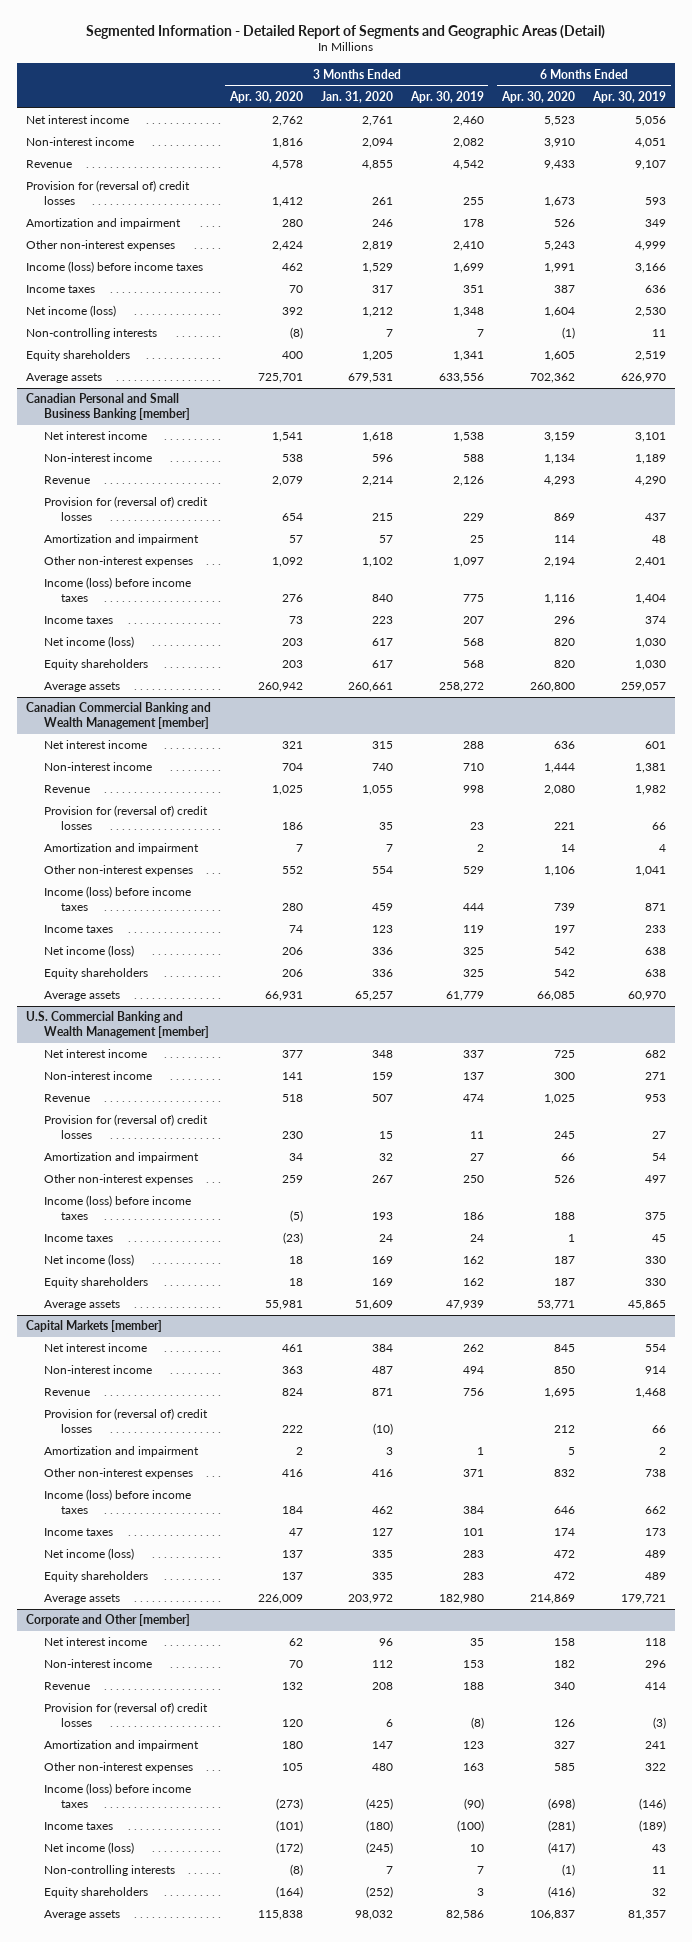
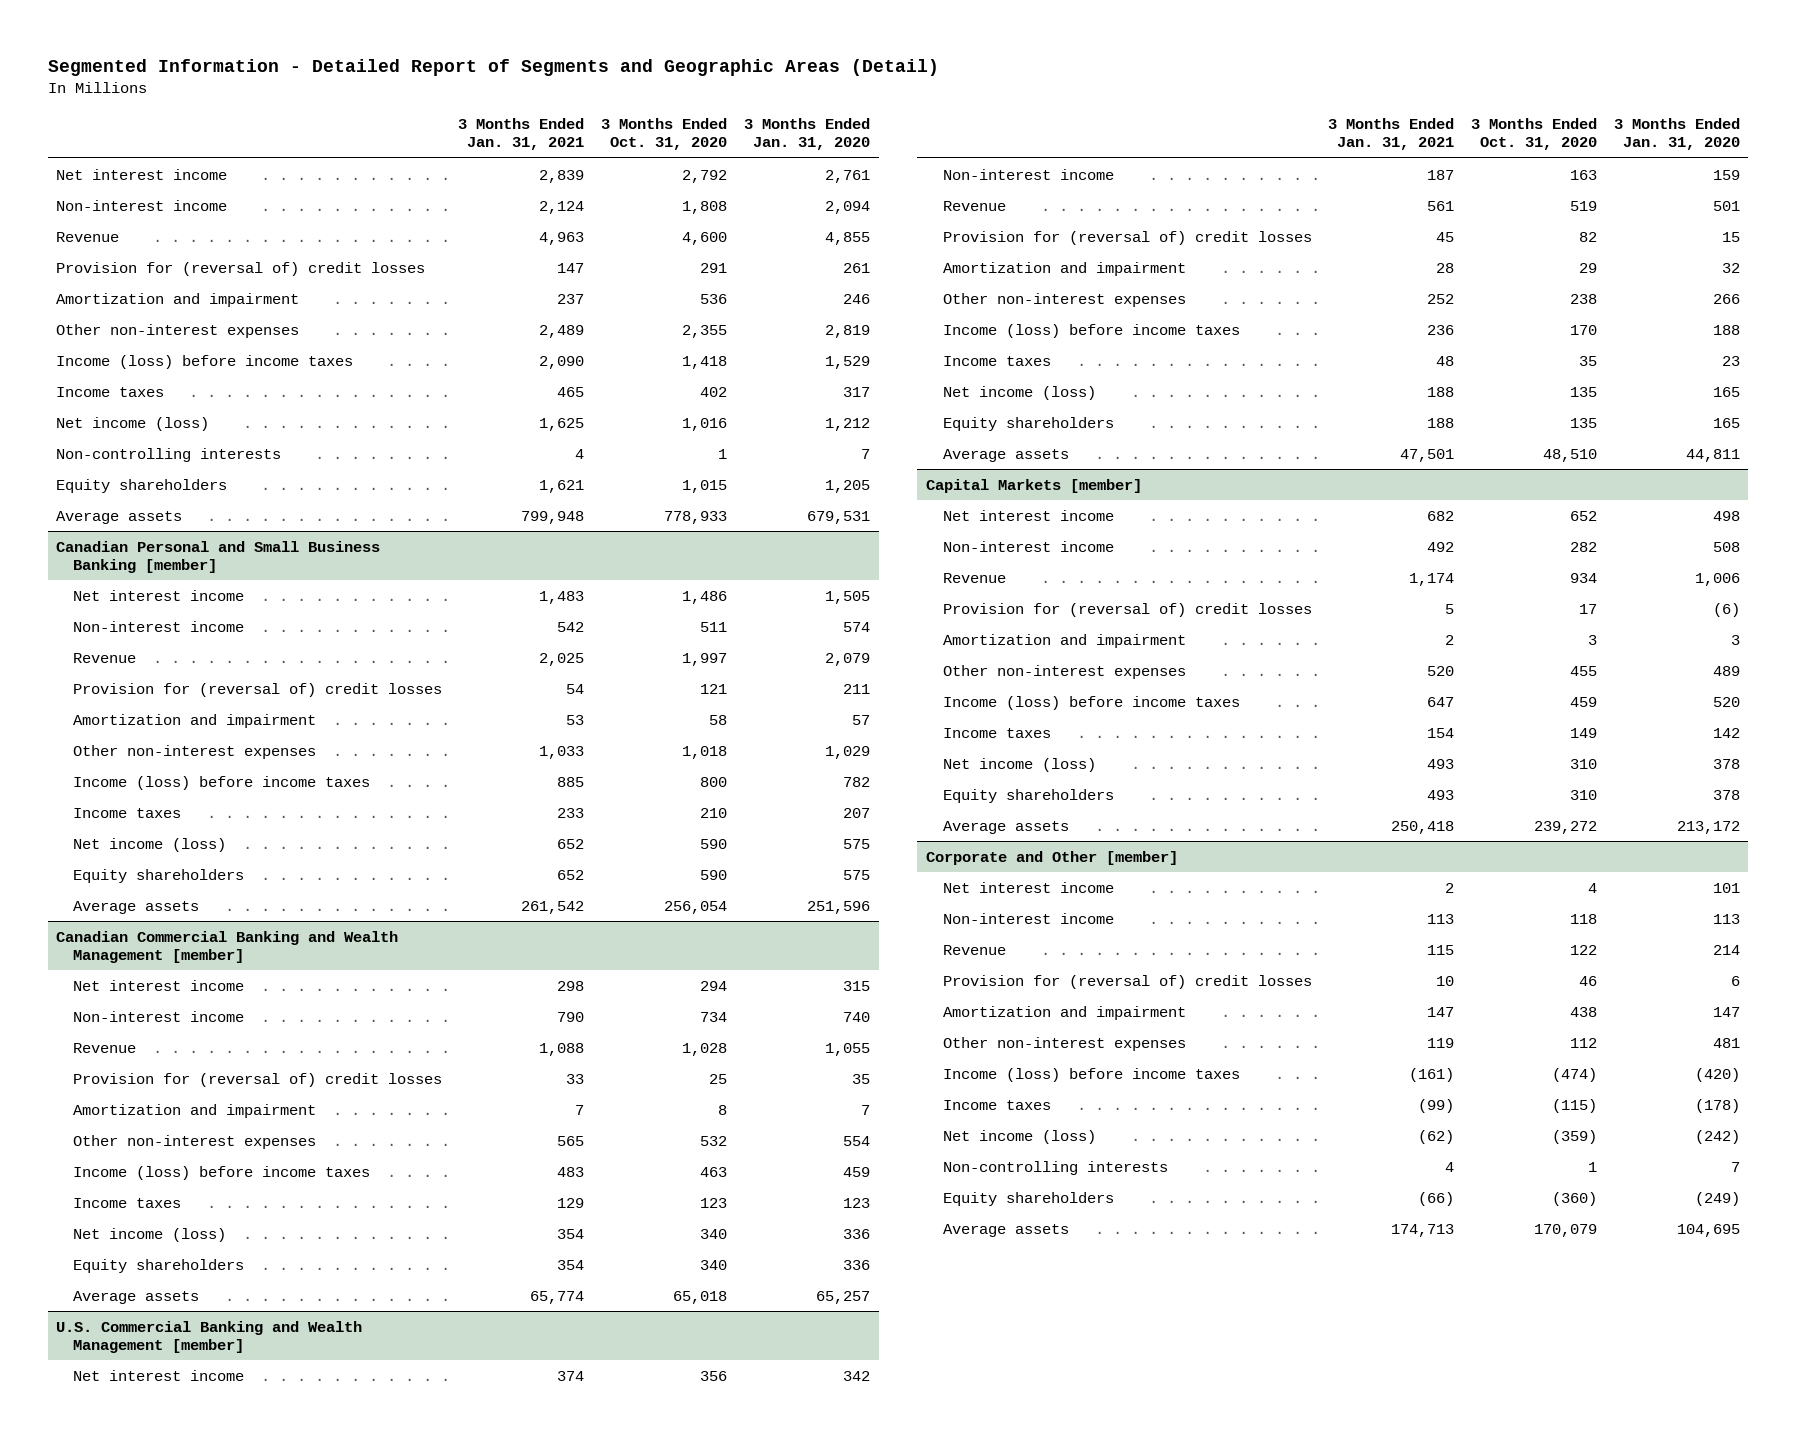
- | 3 Months Ended Apr. 30, 2020 | 3 Months Ended Jan. 31, 2020 | 3 Months Ended Apr. 30, 2019 | 6 Months Ended Apr. 30, 2020 | 6 Months Ended Apr. 30, 2019
+ | 3 Months Ended Jan. 31, 2021 | 3 Months Ended Oct. 31, 2020 | 3 Months Ended Jan. 31, 2020
@ Canadian Personal and Small Business Banking [member]
- Net interest income | 1,541 | 1,618 | 1,538 | 3,159 | 3,101
- Non-interest income | 538 | 596 | 588 | 1,134 | 1,189
- Revenue | 2,079 | 2,214 | 2,126 | 4,293 | 4,290
- Provision for (reversal of) credit losses | 654 | 215 | 229 | 869 | 437
+ Net interest income | 1,483 | 1,486 | 1,505
+ Non-interest income | 542 | 511 | 574
+ Revenue | 2,025 | 1,997 | 2,079
+ Provision for (reversal of) credit losses | 54 | 121 | 211
- Other non-interest expenses | 1,092 | 1,102 | 1,097 | 2,194 | 2,401
- Income (loss) before income taxes | 276 | 840 | 775 | 1,116 | 1,404
- Income taxes | 73 | 223 | 207 | 296 | 374
- Net income (loss) | 203 | 617 | 568 | 820 | 1,030
- Equity shareholders | 203 | 617 | 568 | 820 | 1,030
- Average assets | 260,942 | 260,661 | 258,272 | 260,800 | 259,057
+ Other non-interest expenses | 1,033 | 1,018 | 1,029
+ Income (loss) before income taxes | 885 | 800 | 782
+ Income taxes | 233 | 210 | 207
+ Net income (loss) | 652 | 590 | 575
+ Equity shareholders | 652 | 590 | 575
+ Average assets | 261,542 | 256,054 | 251,596
@ U.S. Commercial Banking and Wealth Management [member]
- Net interest income | 377 | 348 | 337 | 725 | 682
+ Net interest income | 374 | 356 | 342
- Revenue | 518 | 507 | 474 | 1,025 | 953
+ Revenue | 561 | 519 | 501
- Other non-interest expenses | 259 | 267 | 250 | 526 | 497
- Income (loss) before income taxes | (5) | 193 | 186 | 188 | 375
- Income taxes | (23) | 24 | 24 | 1 | 45
- Net income (loss) | 18 | 169 | 162 | 187 | 330
- Equity shareholders | 18 | 169 | 162 | 187 | 330
- Average assets | 55,981 | 51,609 | 47,939 | 53,771 | 45,865
+ Other non-interest expenses | 252 | 238 | 266
+ Income (loss) before income taxes | 236 | 170 | 188
+ Income taxes | 48 | 35 | 23
+ Net income (loss) | 188 | 135 | 165
+ Equity shareholders | 188 | 135 | 165
+ Average assets | 47,501 | 48,510 | 44,811
@ Capital Markets [member]
- Net interest income | 461 | 384 | 262 | 845 | 554
- Non-interest income | 363 | 487 | 494 | 850 | 914
- Revenue | 824 | 871 | 756 | 1,695 | 1,468
- Provision for (reversal of) credit losses | 222 | (10) | | 212 | 66
+ Net interest income | 682 | 652 | 498
+ Non-interest income | 492 | 282 | 508
+ Revenue | 1,174 | 934 | 1,006
+ Provision for (reversal of) credit losses | 5 | 17 | (6)
- Other non-interest expenses | 416 | 416 | 371 | 832 | 738
- Income (loss) before income taxes | 184 | 462 | 384 | 646 | 662
- Income taxes | 47 | 127 | 101 | 174 | 173
- Net income (loss) | 137 | 335 | 283 | 472 | 489
- Equity shareholders | 137 | 335 | 283 | 472 | 489
- Average assets | 226,009 | 203,972 | 182,980 | 214,869 | 179,721
+ Other non-interest expenses | 520 | 455 | 489
+ Income (loss) before income taxes | 647 | 459 | 520
+ Income taxes | 154 | 149 | 142
+ Net income (loss) | 493 | 310 | 378
+ Equity shareholders | 493 | 310 | 378
+ Average assets | 250,418 | 239,272 | 213,172
@ Corporate and Other [member]
- Net interest income | 62 | 96 | 35 | 158 | 118
- Non-interest income | 70 | 112 | 153 | 182 | 296
- Revenue | 132 | 208 | 188 | 340 | 414
+ Net interest income | 2 | 4 | 101
+ Non-interest income | 113 | 118 | 113
+ Revenue | 115 | 122 | 214
- Other non-interest expenses | 105 | 480 | 163 | 585 | 322
- Income (loss) before income taxes | (273) | (425) | (90) | (698) | (146)
- Income taxes | (101) | (180) | (100) | (281) | (189)
- Net income (loss) | (172) | (245) | 10 | (417) | 43
+ Other non-interest expenses | 119 | 112 | 481
+ Income (loss) before income taxes | (161) | (474) | (420)
+ Income taxes | (99) | (115) | (178)
+ Net income (loss) | (62) | (359) | (242)
- Equity shareholders | (164) | (252) | 3 | (416) | 32
- Average assets | 115,838 | 98,032 | 82,586 | 106,837 | 81,357
+ Equity shareholders | (66) | (360) | (249)
+ Average assets | 174,713 | 170,079 | 104,695

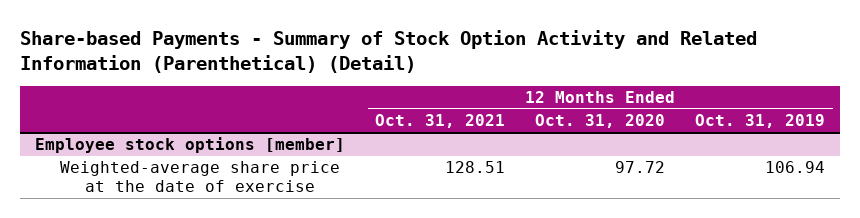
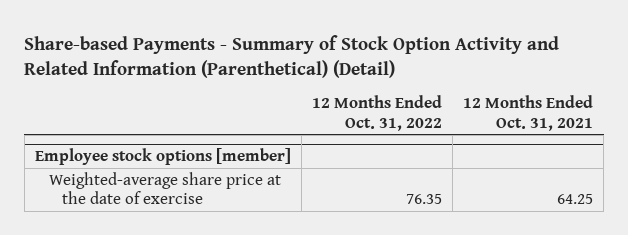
- | 12 Months Ended Oct. 31, 2021 | 12 Months Ended Oct. 31, 2020 | 12 Months Ended Oct. 31, 2019
+ | 12 Months Ended Oct. 31, 2022 | 12 Months Ended Oct. 31, 2021
@ Employee stock options [member]
- Weighted-average share price at the date of exercise | 128.51 | 97.72 | 106.94
+ Weighted-average share price at the date of exercise | 76.35 | 64.25

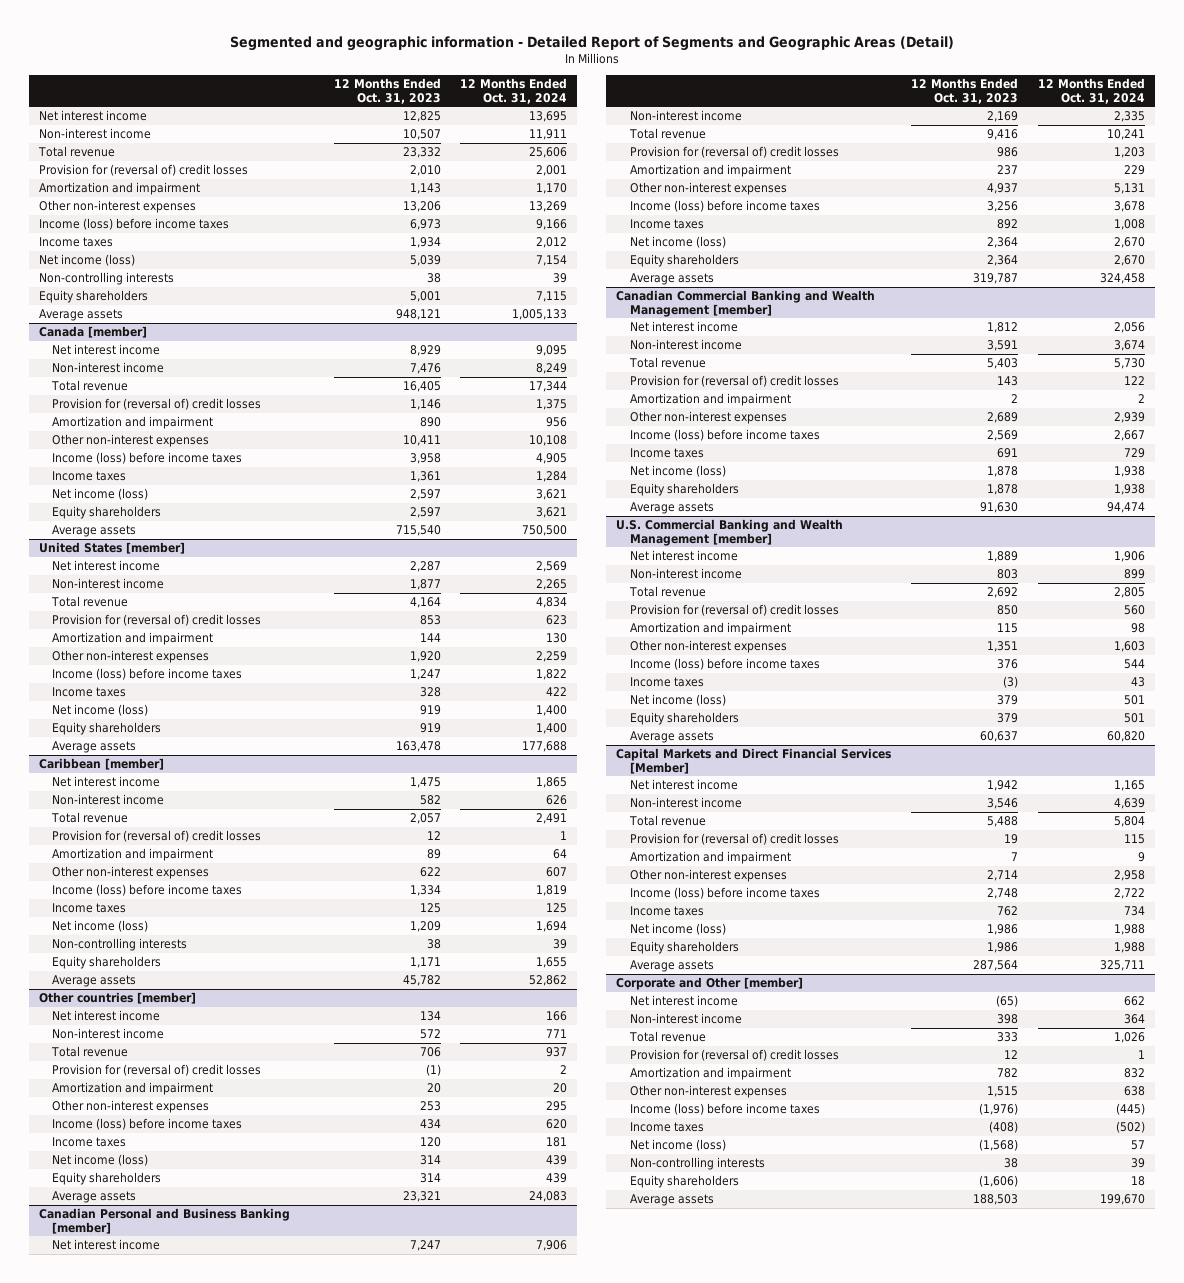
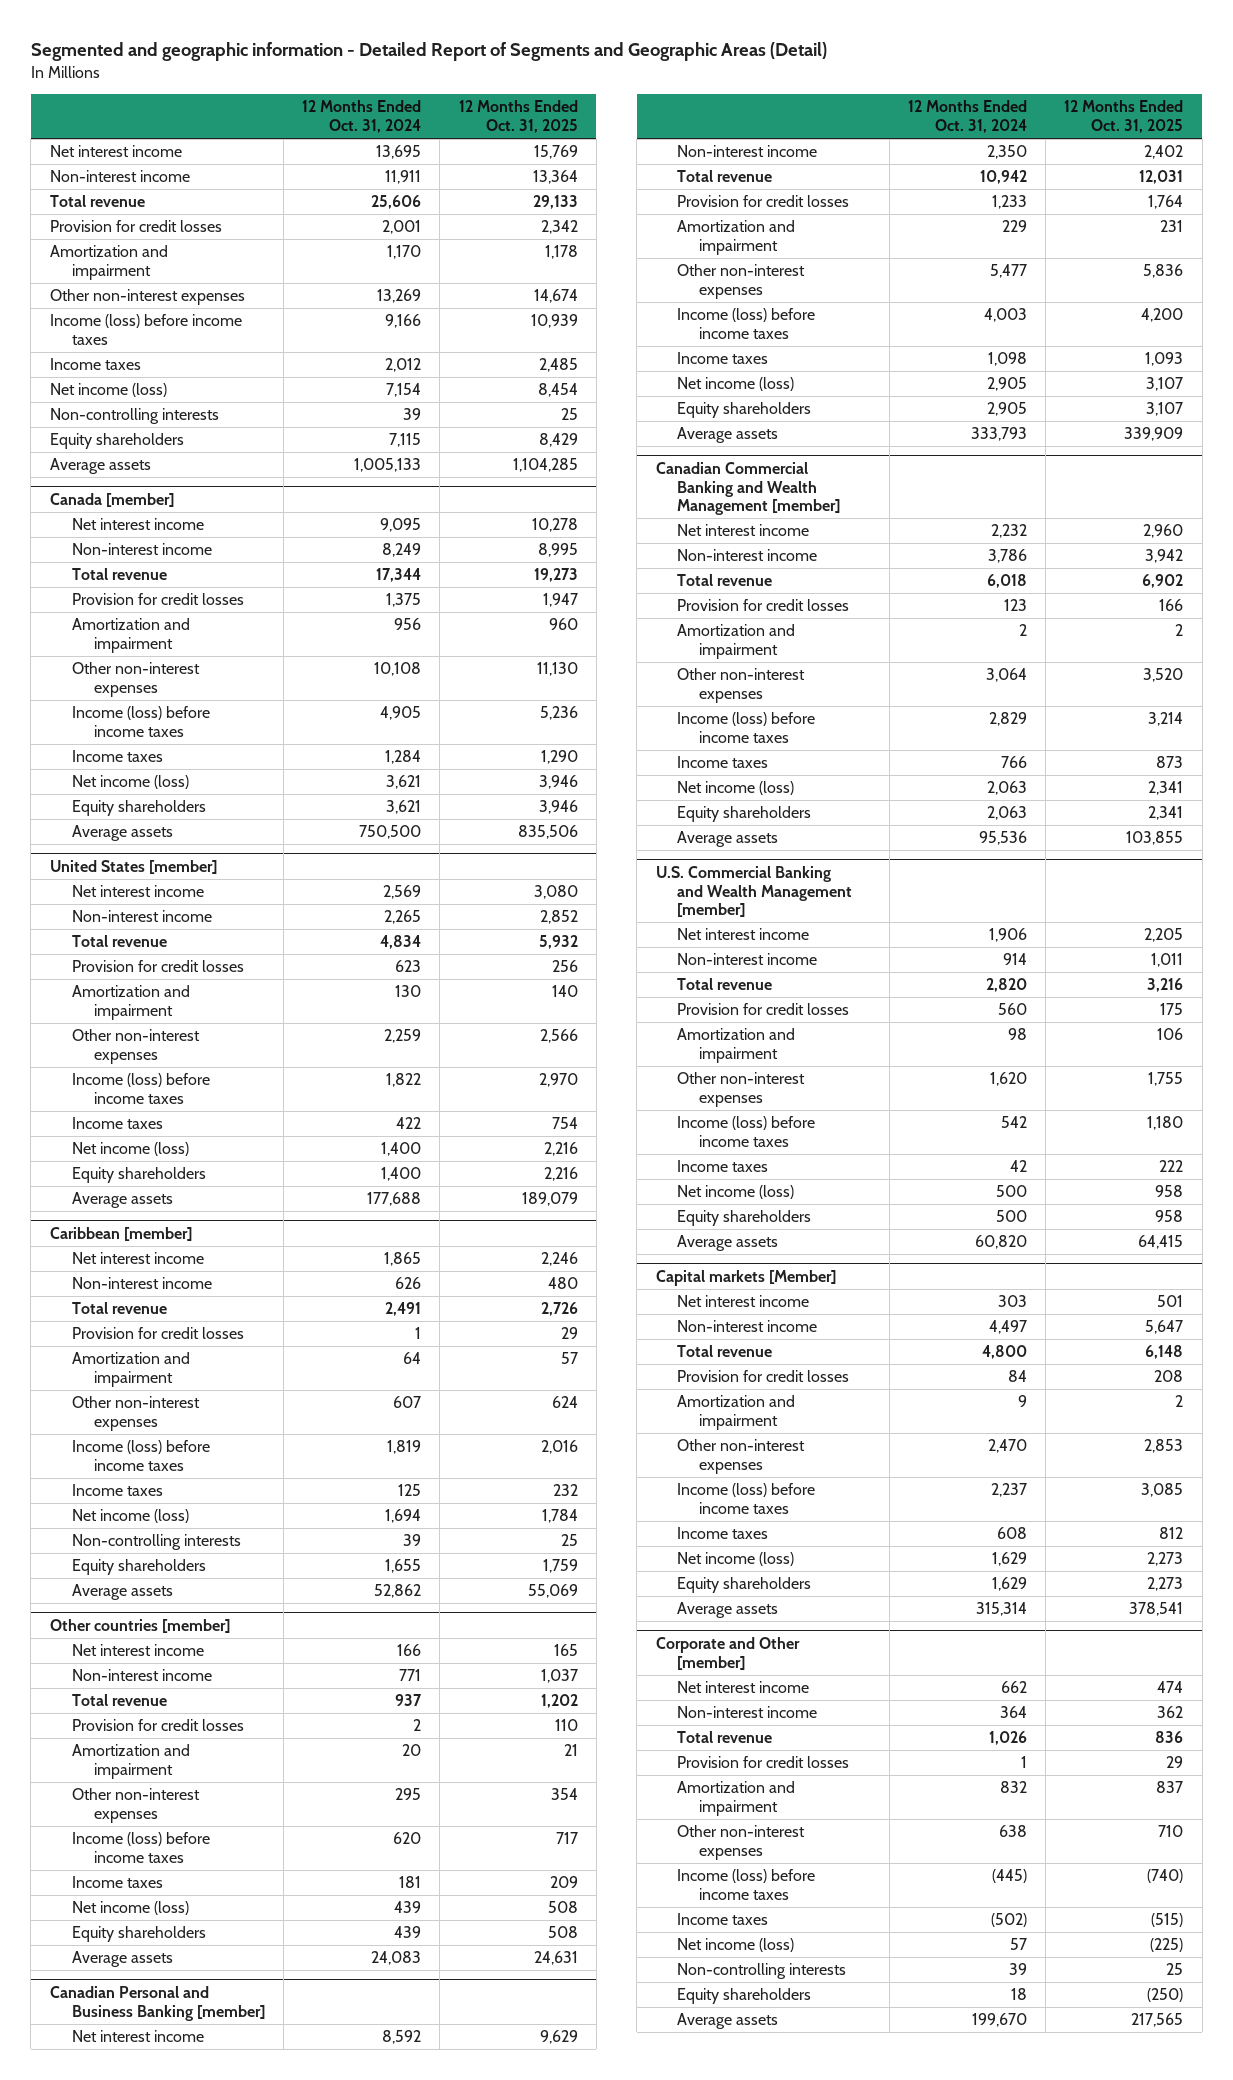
- | 12 Months Ended Oct. 31, 2023 | 12 Months Ended Oct. 31, 2024
+ | 12 Months Ended Oct. 31, 2024 | 12 Months Ended Oct. 31, 2025
- Provision for (reversal of) credit losses | 2,010 | 2,001
+ Provision for credit losses | 2,001 | 2,342
@ Canada [member]
- Provision for (reversal of) credit losses | 1,146 | 1,375
+ Provision for credit losses | 1,375 | 1,947
@ United States [member]
- Provision for (reversal of) credit losses | 853 | 623
+ Provision for credit losses | 623 | 256
@ Caribbean [member]
- Provision for (reversal of) credit losses | 12 | 1
+ Provision for credit losses | 1 | 29
@ Other countries [member]
- Provision for (reversal of) credit losses | (1) | 2
+ Provision for credit losses | 2 | 110
@ Canadian Personal and Business Banking [member]
- Net interest income | 7,247 | 7,906
- Non-interest income | 2,169 | 2,335
- Total revenue | 9,416 | 10,241
- Provision for (reversal of) credit losses | 986 | 1,203
+ Net interest income | 8,592 | 9,629
+ Non-interest income | 2,350 | 2,402
+ Total revenue | 10,942 | 12,031
+ Provision for credit losses | 1,233 | 1,764
- Other non-interest expenses | 4,937 | 5,131
- Income (loss) before income taxes | 3,256 | 3,678
- Income taxes | 892 | 1,008
- Net income (loss) | 2,364 | 2,670
- Equity shareholders | 2,364 | 2,670
- Average assets | 319,787 | 324,458
+ Other non-interest expenses | 5,477 | 5,836
+ Income (loss) before income taxes | 4,003 | 4,200
+ Income taxes | 1,098 | 1,093
+ Net income (loss) | 2,905 | 3,107
+ Equity shareholders | 2,905 | 3,107
+ Average assets | 333,793 | 339,909
@ Canadian Commercial Banking and Wealth Management [member]
- Net interest income | 1,812 | 2,056
- Non-interest income | 3,591 | 3,674
- Total revenue | 5,403 | 5,730
- Provision for (reversal of) credit losses | 143 | 122
+ Net interest income | 2,232 | 2,960
+ Non-interest income | 3,786 | 3,942
+ Total revenue | 6,018 | 6,902
+ Provision for credit losses | 123 | 166
- Other non-interest expenses | 2,689 | 2,939
- Income (loss) before income taxes | 2,569 | 2,667
- Income taxes | 691 | 729
- Net income (loss) | 1,878 | 1,938
- Equity shareholders | 1,878 | 1,938
- Average assets | 91,630 | 94,474
+ Other non-interest expenses | 3,064 | 3,520
+ Income (loss) before income taxes | 2,829 | 3,214
+ Income taxes | 766 | 873
+ Net income (loss) | 2,063 | 2,341
+ Equity shareholders | 2,063 | 2,341
+ Average assets | 95,536 | 103,855
@ U.S. Commercial Banking and Wealth Management [member]
- Non-interest income | 803 | 899
- Total revenue | 2,692 | 2,805
- Provision for (reversal of) credit losses | 850 | 560
+ Non-interest income | 914 | 1,011
+ Total revenue | 2,820 | 3,216
+ Provision for credit losses | 560 | 175
- Other non-interest expenses | 1,351 | 1,603
- Income (loss) before income taxes | 376 | 544
- Income taxes | (3) | 43
- Net income (loss) | 379 | 501
- Equity shareholders | 379 | 501
+ Other non-interest expenses | 1,620 | 1,755
+ Income (loss) before income taxes | 542 | 1,180
+ Income taxes | 42 | 222
+ Net income (loss) | 500 | 958
+ Equity shareholders | 500 | 958
- Capital Markets and Direct Financial Services [Member]
- Net interest income | 1,942 | 1,165
- Non-interest income | 3,546 | 4,639
- Total revenue | 5,488 | 5,804
- Provision for (reversal of) credit losses | 19 | 115
+ Capital markets [Member]
+ Net interest income | 303 | 501
+ Non-interest income | 4,497 | 5,647
+ Total revenue | 4,800 | 6,148
+ Provision for credit losses | 84 | 208
- Other non-interest expenses | 2,714 | 2,958
- Income (loss) before income taxes | 2,748 | 2,722
- Income taxes | 762 | 734
- Net income (loss) | 1,986 | 1,988
- Equity shareholders | 1,986 | 1,988
- Average assets | 287,564 | 325,711
+ Other non-interest expenses | 2,470 | 2,853
+ Income (loss) before income taxes | 2,237 | 3,085
+ Income taxes | 608 | 812
+ Net income (loss) | 1,629 | 2,273
+ Equity shareholders | 1,629 | 2,273
+ Average assets | 315,314 | 378,541
@ Corporate and Other [member]
- Provision for (reversal of) credit losses | 12 | 1
+ Provision for credit losses | 1 | 29

